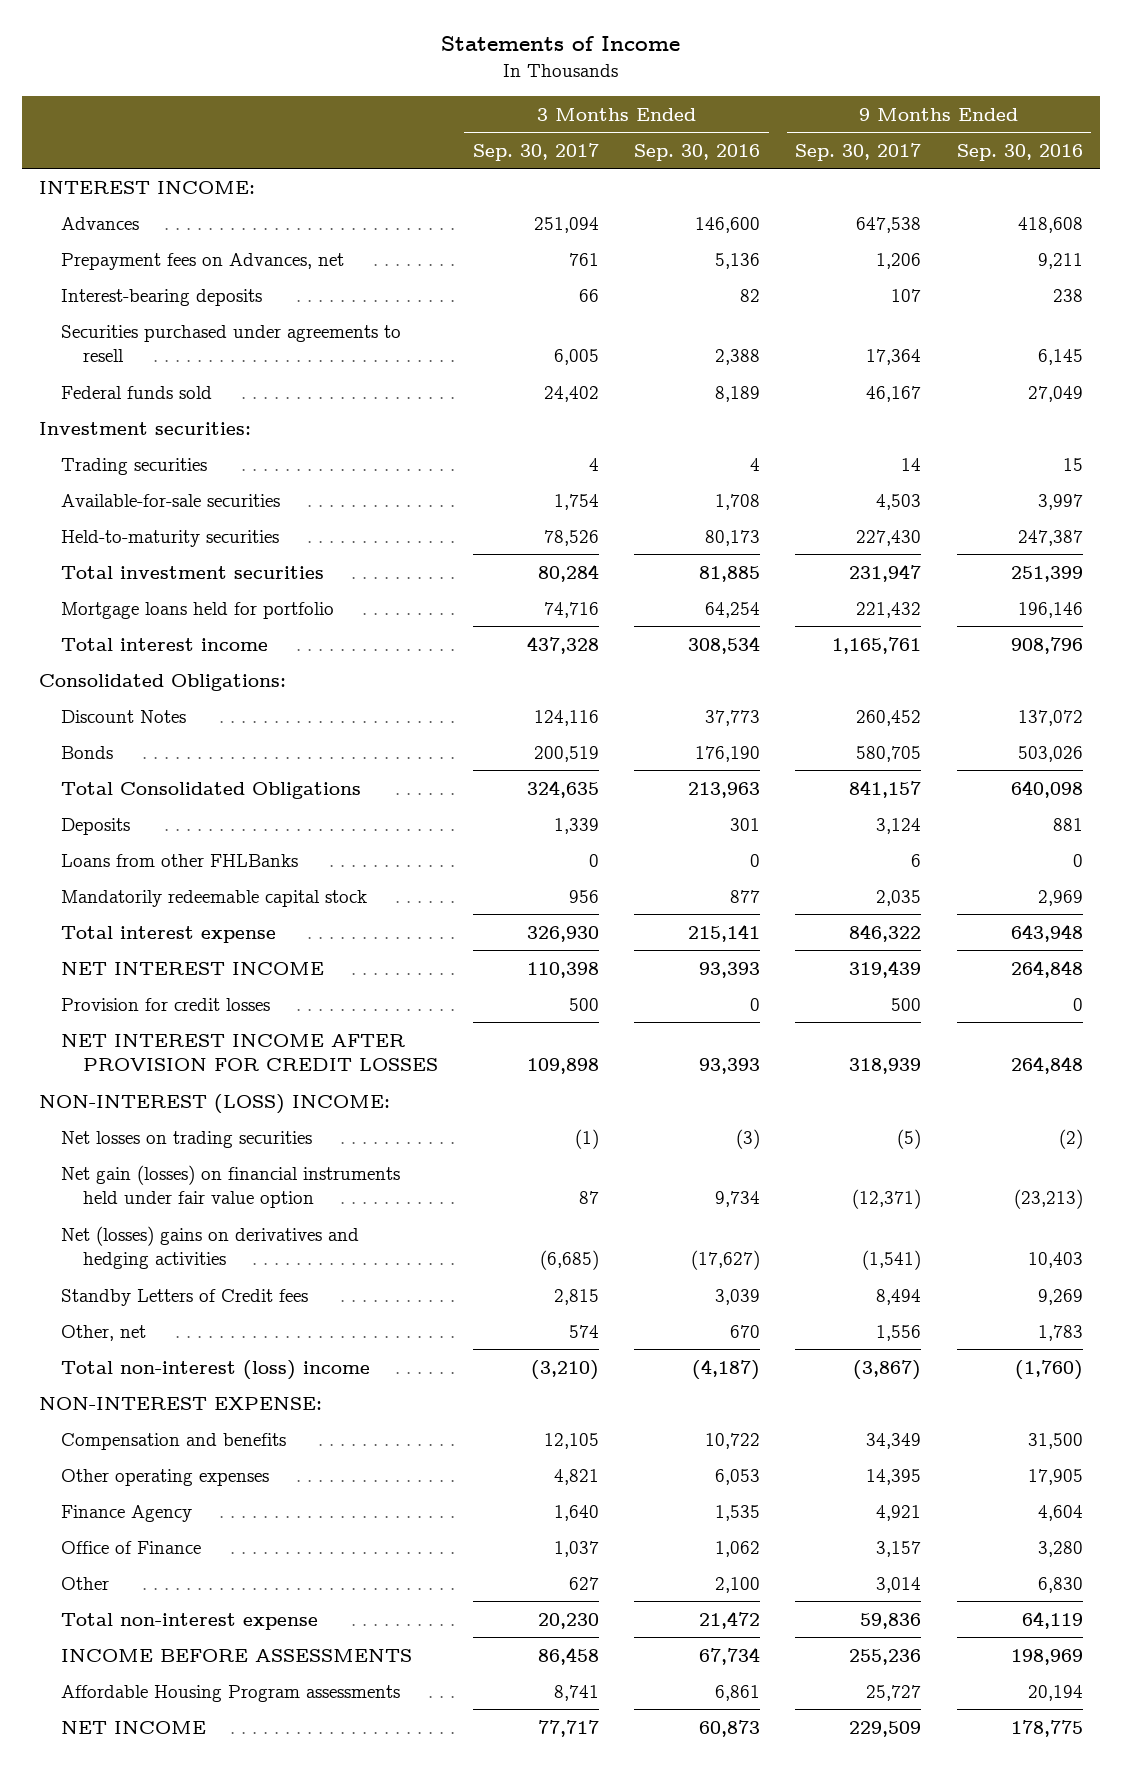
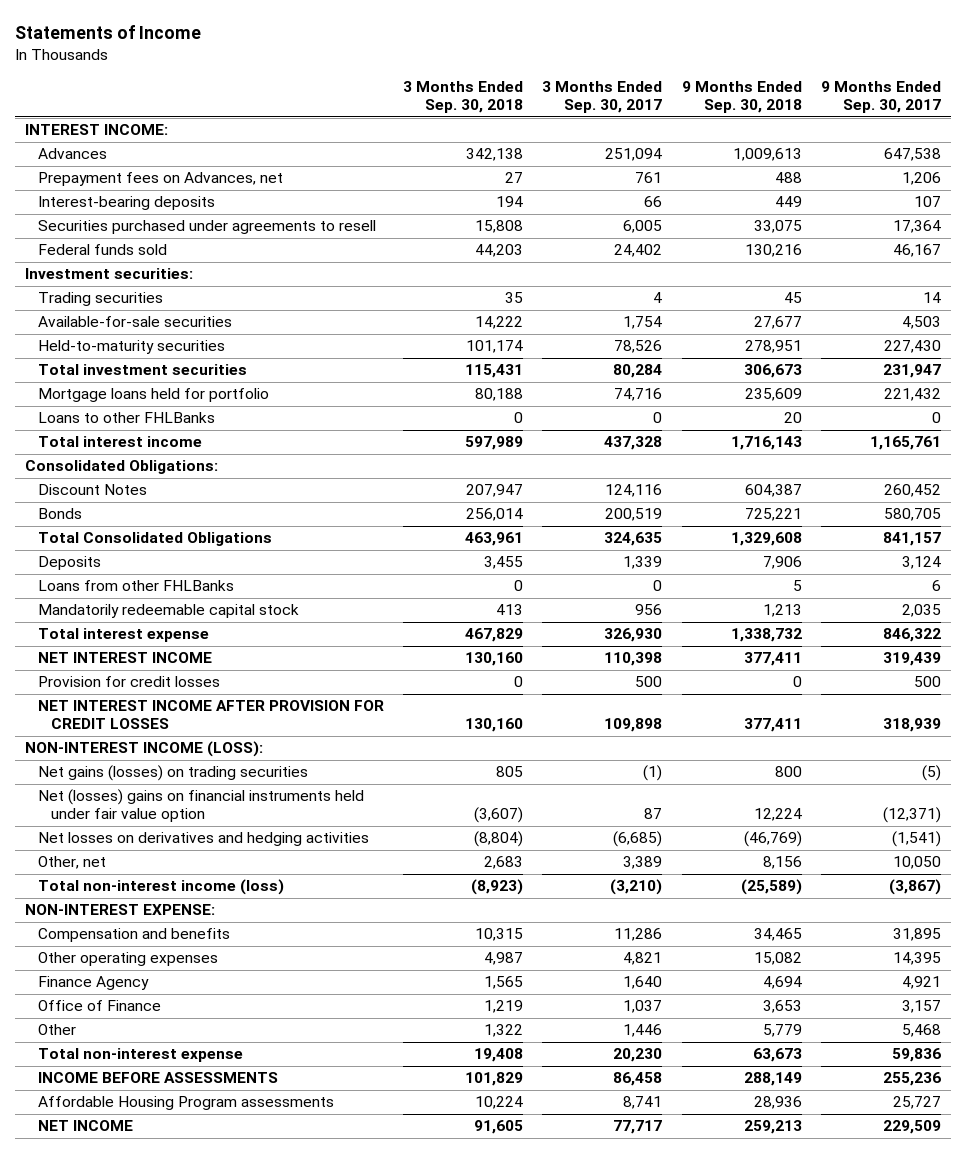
- | 3 Months Ended Sep. 30, 2017 | 3 Months Ended Sep. 30, 2016 | 9 Months Ended Sep. 30, 2017 | 9 Months Ended Sep. 30, 2016
+ | 3 Months Ended Sep. 30, 2018 | 3 Months Ended Sep. 30, 2017 | 9 Months Ended Sep. 30, 2018 | 9 Months Ended Sep. 30, 2017
+ Loans to other FHLBanks | 0 | 0 | 20 | 0
- NON-INTEREST (LOSS) INCOME:
- Net losses on trading securities | (1) | (3) | (5) | (2)
- Net gain (losses) on financial instruments held under fair value option | 87 | 9,734 | (12,371) | (23,213)
- Net (losses) gains on derivatives and hedging activities | (6,685) | (17,627) | (1,541) | 10,403
- Standby Letters of Credit fees | 2,815 | 3,039 | 8,494 | 9,269
- Other, net | 574 | 670 | 1,556 | 1,783
- Total non-interest (loss) income | (3,210) | (4,187) | (3,867) | (1,760)
+ NON-INTEREST INCOME (LOSS):
+ Net gains (losses) on trading securities | 805 | (1) | 800 | (5)
+ Net (losses) gains on financial instruments held under fair value option | (3,607) | 87 | 12,224 | (12,371)
+ Net losses on derivatives and hedging activities | (8,804) | (6,685) | (46,769) | (1,541)
+ Other, net | 2,683 | 3,389 | 8,156 | 10,050
+ Total non-interest income (loss) | (8,923) | (3,210) | (25,589) | (3,867)
- Compensation and benefits | 12,105 | 10,722 | 34,349 | 31,500
+ Compensation and benefits | 10,315 | 11,286 | 34,465 | 31,895
- Other | 627 | 2,100 | 3,014 | 6,830
+ Other | 1,322 | 1,446 | 5,779 | 5,468

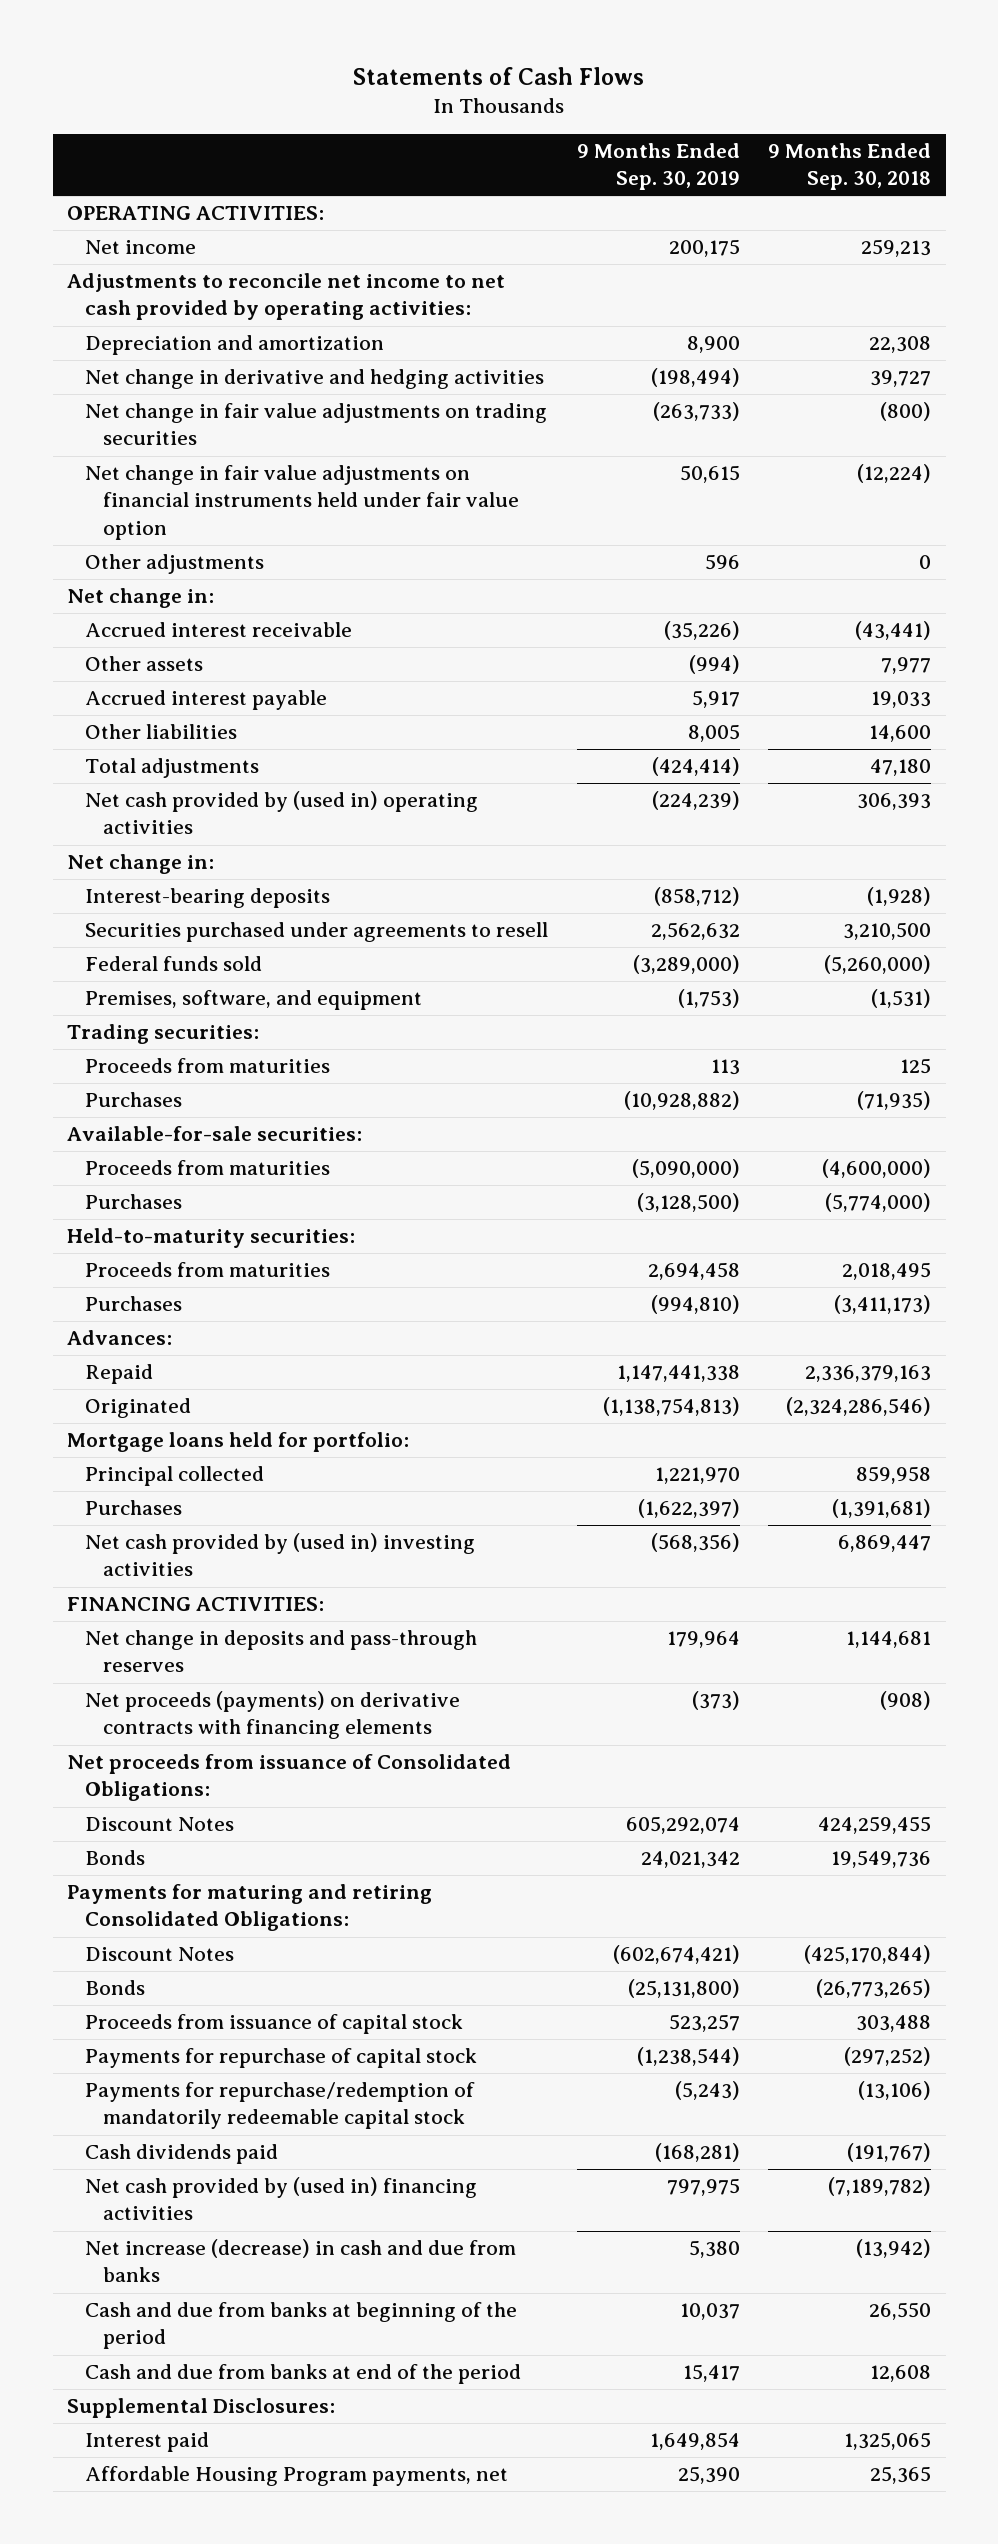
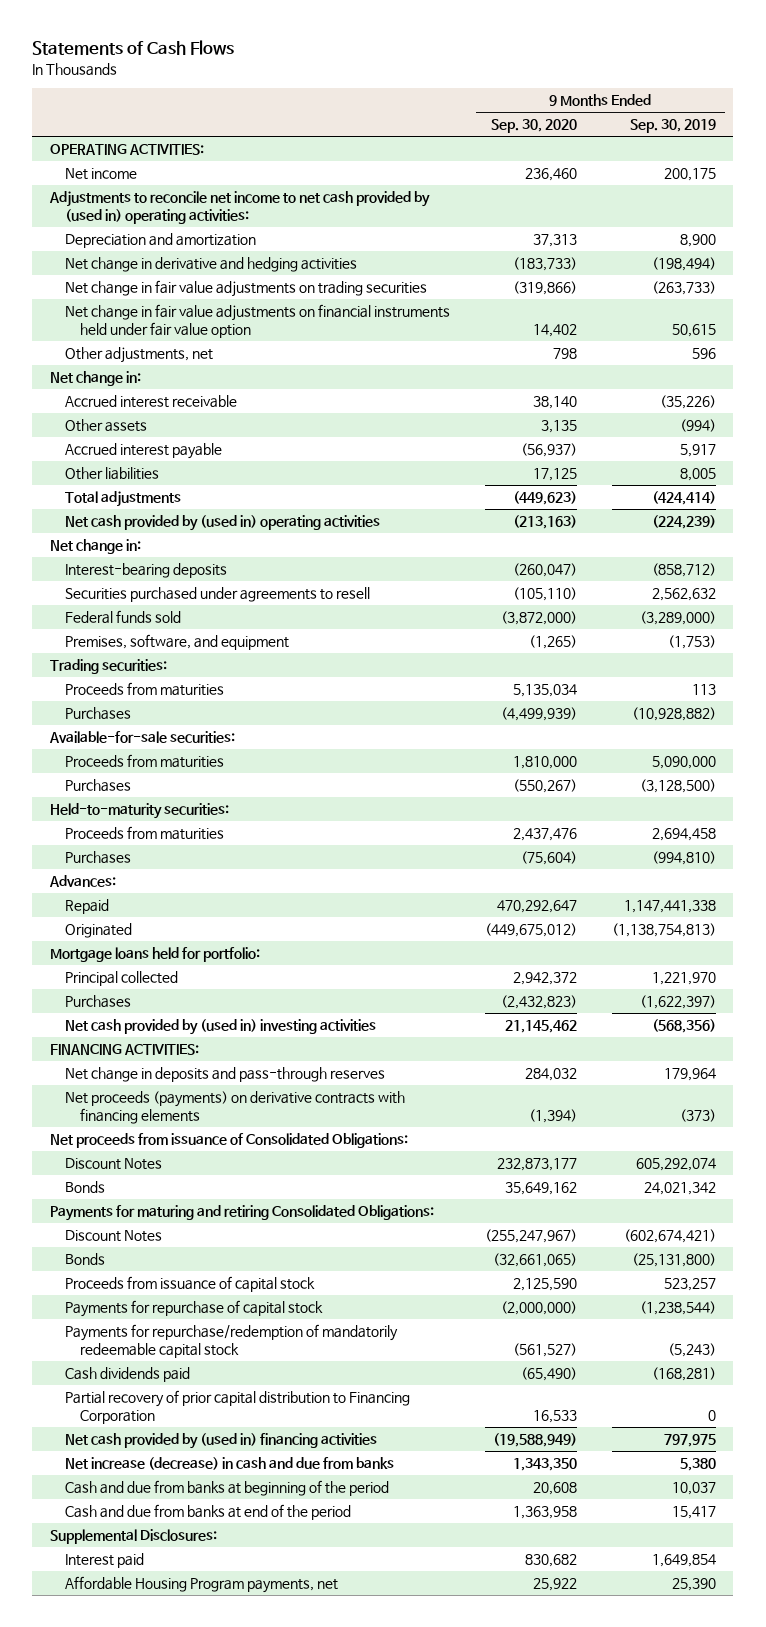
- | 9 Months Ended Sep. 30, 2019 | 9 Months Ended Sep. 30, 2018
+ | 9 Months Ended Sep. 30, 2020 | 9 Months Ended Sep. 30, 2019
- Adjustments to reconcile net income to net cash provided by operating activities:
+ Adjustments to reconcile net income to net cash provided by (used in) operating activities:
- Other adjustments | 596 | 0
+ Other adjustments, net | 798 | 596
- Proceeds from maturities | (5,090,000) | (4,600,000)
+ Proceeds from maturities | 1,810,000 | 5,090,000
+ Partial recovery of prior capital distribution to Financing Corporation | 16,533 | 0

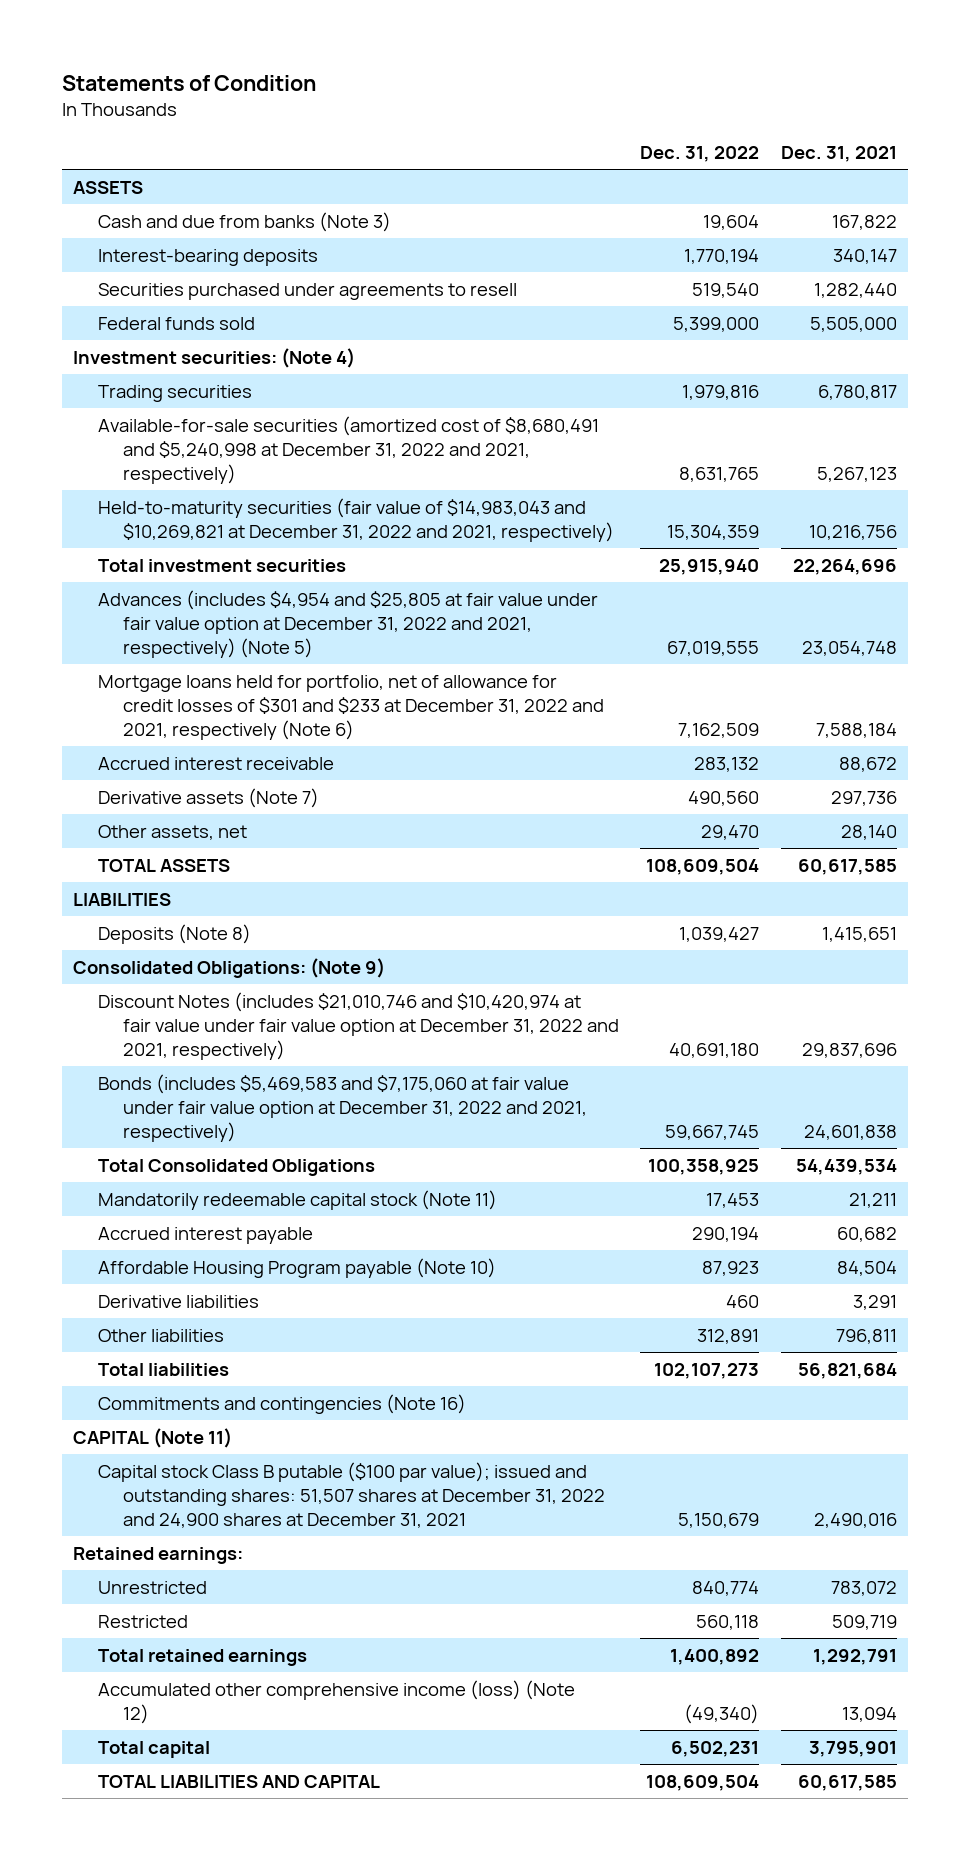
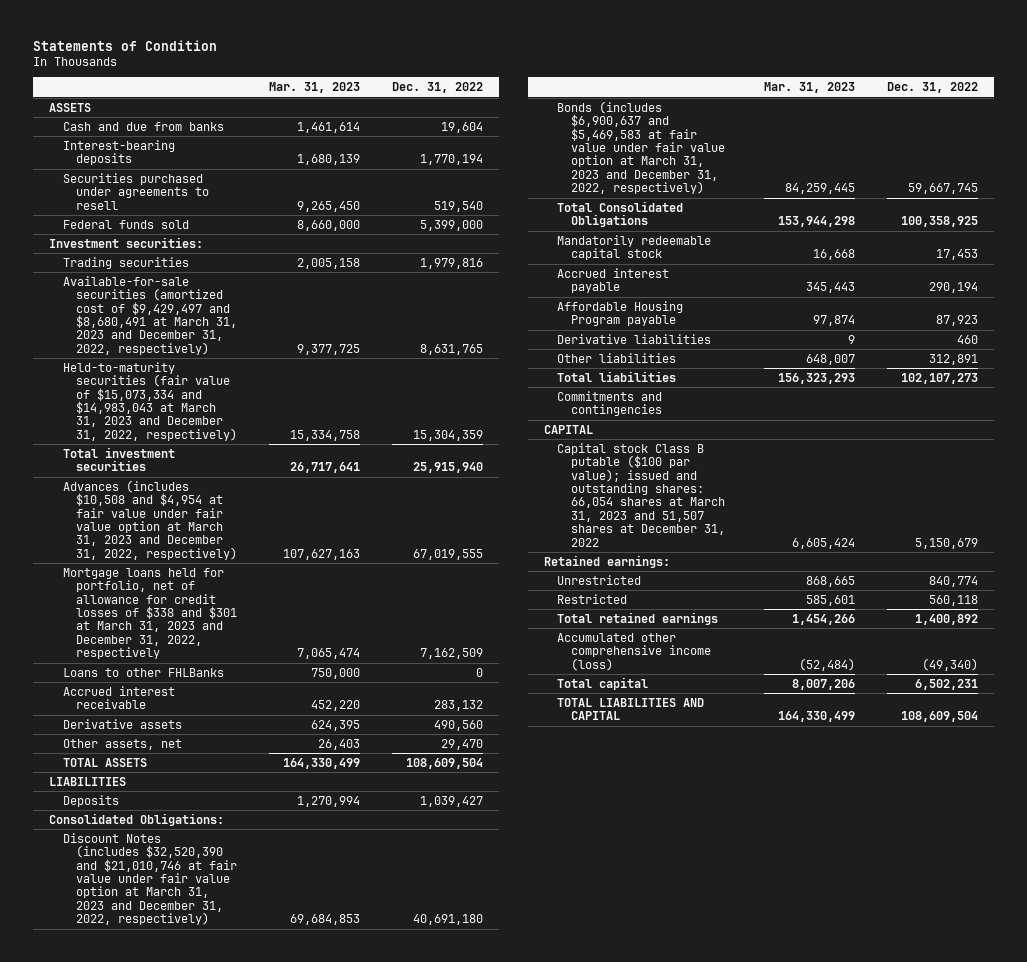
- | Dec. 31, 2022 | Dec. 31, 2021
+ | Mar. 31, 2023 | Dec. 31, 2022
- Cash and due from banks (Note 3) | 19,604 | 167,822
+ Cash and due from banks | 1,461,614 | 19,604
- Investment securities: (Note 4)
+ Investment securities:
- Available-for-sale securities (amortized cost of $8,680,491 and $5,240,998 at December 31, 2022 and 2021, respectively) | 8,631,765 | 5,267,123
- Held-to-maturity securities (fair value of $14,983,043 and $10,269,821 at December 31, 2022 and 2021, respectively) | 15,304,359 | 10,216,756
+ Available-for-sale securities (amortized cost of $9,429,497 and $8,680,491 at March 31, 2023 and December 31, 2022, respectively) | 9,377,725 | 8,631,765
+ Held-to-maturity securities (fair value of $15,073,334 and $14,983,043 at March 31, 2023 and December 31, 2022, respectively) | 15,334,758 | 15,304,359
- Advances (includes $4,954 and $25,805 at fair value under fair value option at December 31, 2022 and 2021, respectively) (Note 5) | 67,019,555 | 23,054,748
- Mortgage loans held for portfolio, net of allowance for credit losses of $301 and $233 at December 31, 2022 and 2021, respectively (Note 6) | 7,162,509 | 7,588,184
+ Advances (includes $10,508 and $4,954 at fair value under fair value option at March 31, 2023 and December 31, 2022, respectively) | 107,627,163 | 67,019,555
+ Mortgage loans held for portfolio, net of allowance for credit losses of $338 and $301 at March 31, 2023 and December 31, 2022, respectively | 7,065,474 | 7,162,509
+ Loans to other FHLBanks | 750,000 | 0
- Derivative assets (Note 7) | 490,560 | 297,736
+ Derivative assets | 624,395 | 490,560
- Deposits (Note 8) | 1,039,427 | 1,415,651
- Consolidated Obligations: (Note 9)
- Discount Notes (includes $21,010,746 and $10,420,974 at fair value under fair value option at December 31, 2022 and 2021, respectively) | 40,691,180 | 29,837,696
- Bonds (includes $5,469,583 and $7,175,060 at fair value under fair value option at December 31, 2022 and 2021, respectively) | 59,667,745 | 24,601,838
+ Deposits | 1,270,994 | 1,039,427
+ Consolidated Obligations:
+ Discount Notes (includes $32,520,390 and $21,010,746 at fair value under fair value option at March 31, 2023 and December 31, 2022, respectively) | 69,684,853 | 40,691,180
+ Bonds (includes $6,900,637 and $5,469,583 at fair value under fair value option at March 31, 2023 and December 31, 2022, respectively) | 84,259,445 | 59,667,745
- Mandatorily redeemable capital stock (Note 11) | 17,453 | 21,211
+ Mandatorily redeemable capital stock | 16,668 | 17,453
- Affordable Housing Program payable (Note 10) | 87,923 | 84,504
+ Affordable Housing Program payable | 97,874 | 87,923
- Commitments and contingencies (Note 16)
- CAPITAL (Note 11)
- Capital stock Class B putable ($100 par value); issued and outstanding shares: 51,507 shares at December 31, 2022 and 24,900 shares at December 31, 2021 | 5,150,679 | 2,490,016
+ Commitments and contingencies
+ CAPITAL
+ Capital stock Class B putable ($100 par value); issued and outstanding shares: 66,054 shares at March 31, 2023 and 51,507 shares at December 31, 2022 | 6,605,424 | 5,150,679
- Accumulated other comprehensive income (loss) (Note 12) | (49,340) | 13,094
+ Accumulated other comprehensive income (loss) | (52,484) | (49,340)

